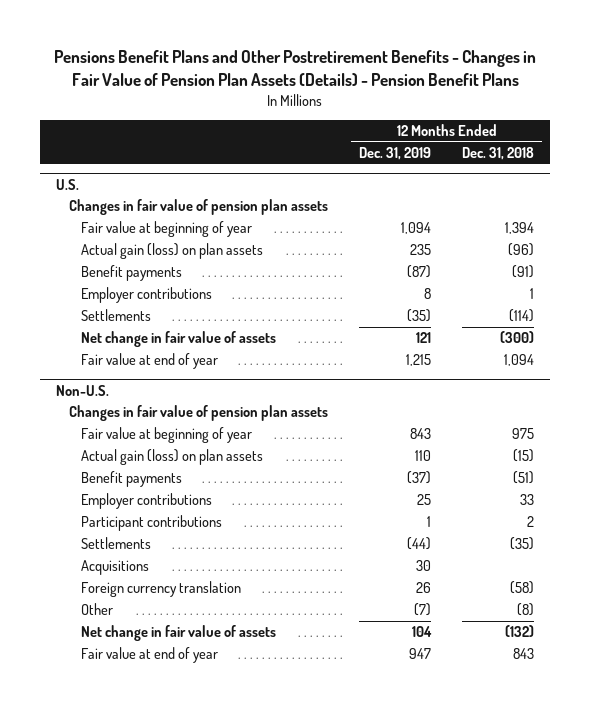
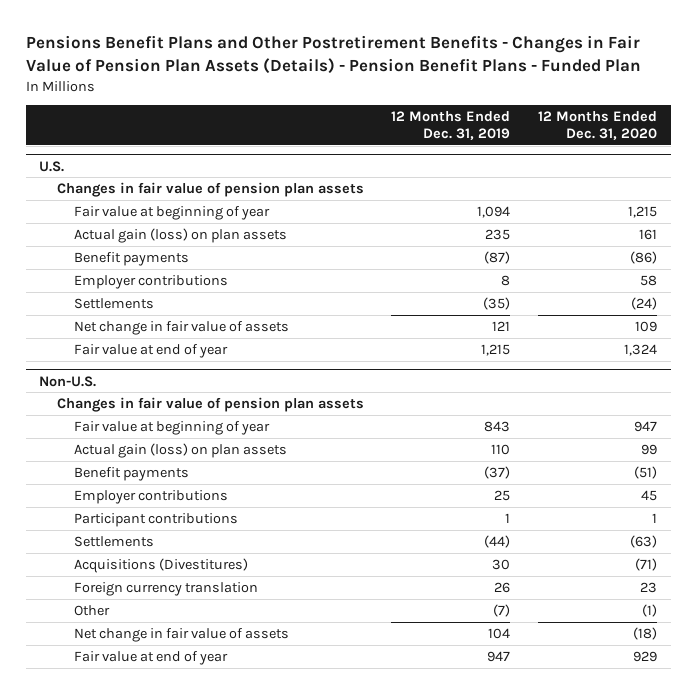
- Pensions Benefit Plans and Other Postretirement Benefits - Changes in Fair Value of Pension Plan Assets (Details) - Pension Benefit Plans
+ Pensions Benefit Plans and Other Postretirement Benefits - Changes in Fair Value of Pension Plan Assets (Details) - Pension Benefit Plans - Funded Plan
- | 12 Months Ended Dec. 31, 2019 | 12 Months Ended Dec. 31, 2018
+ | 12 Months Ended Dec. 31, 2019 | 12 Months Ended Dec. 31, 2020
@ Non-U.S.
- Acquisitions | 30 |
+ Acquisitions (Divestitures) | 30 | (71)

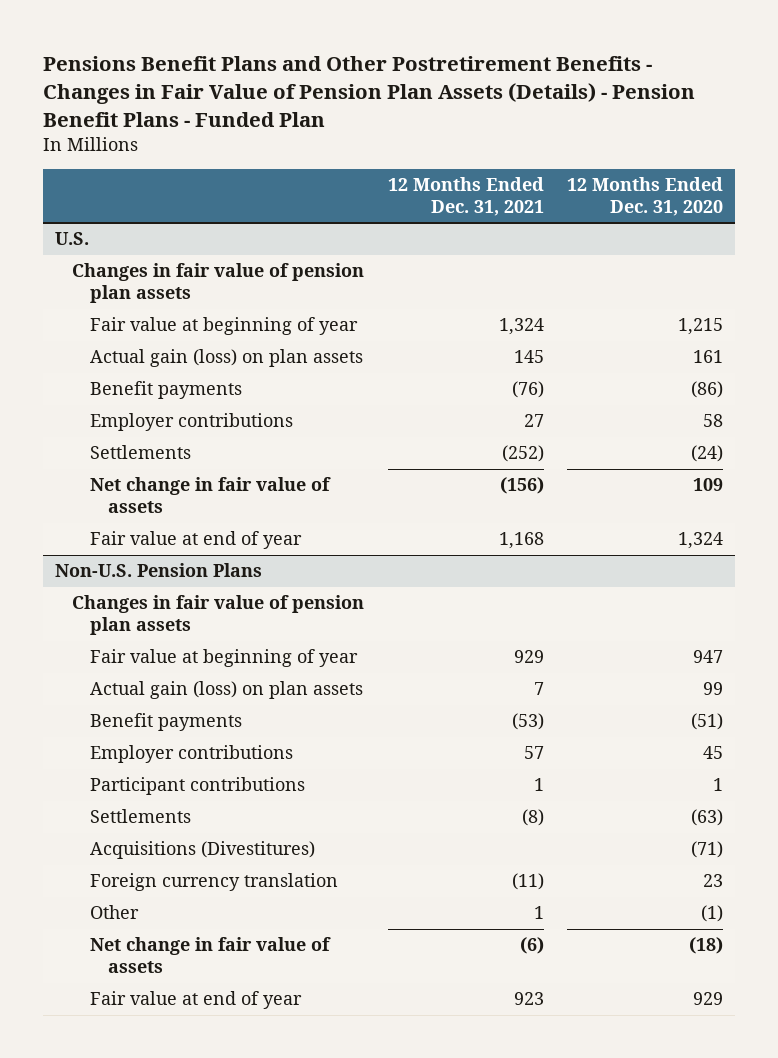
- | 12 Months Ended Dec. 31, 2019 | 12 Months Ended Dec. 31, 2020
+ | 12 Months Ended Dec. 31, 2021 | 12 Months Ended Dec. 31, 2020
- Non-U.S.
+ Non-U.S. Pension Plans

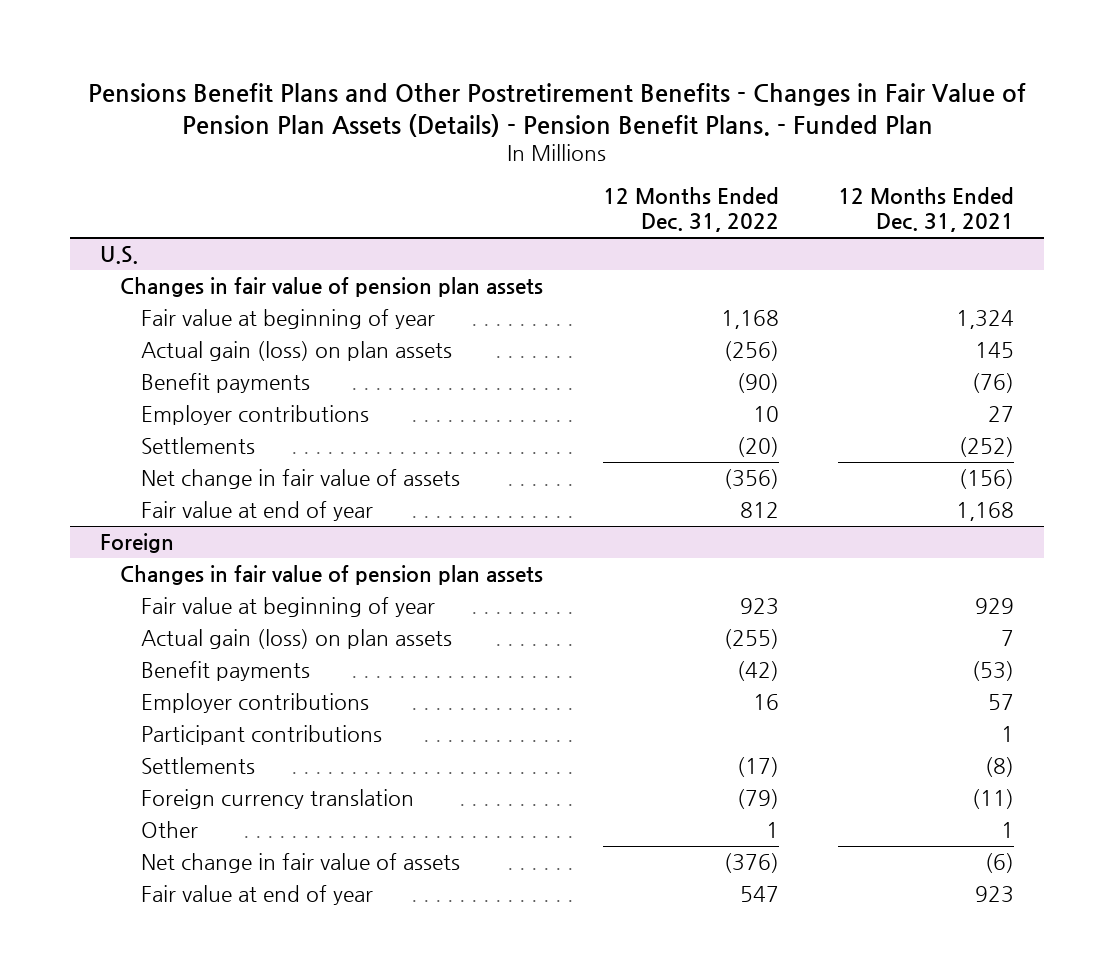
- Pensions Benefit Plans and Other Postretirement Benefits - Changes in Fair Value of Pension Plan Assets (Details) - Pension Benefit Plans - Funded Plan
+ Pensions Benefit Plans and Other Postretirement Benefits - Changes in Fair Value of Pension Plan Assets (Details) - Pension Benefit Plans. - Funded Plan
- | 12 Months Ended Dec. 31, 2021 | 12 Months Ended Dec. 31, 2020
+ | 12 Months Ended Dec. 31, 2022 | 12 Months Ended Dec. 31, 2021
- Non-U.S. Pension Plans
+ Foreign
- Acquisitions (Divestitures) | | (71)

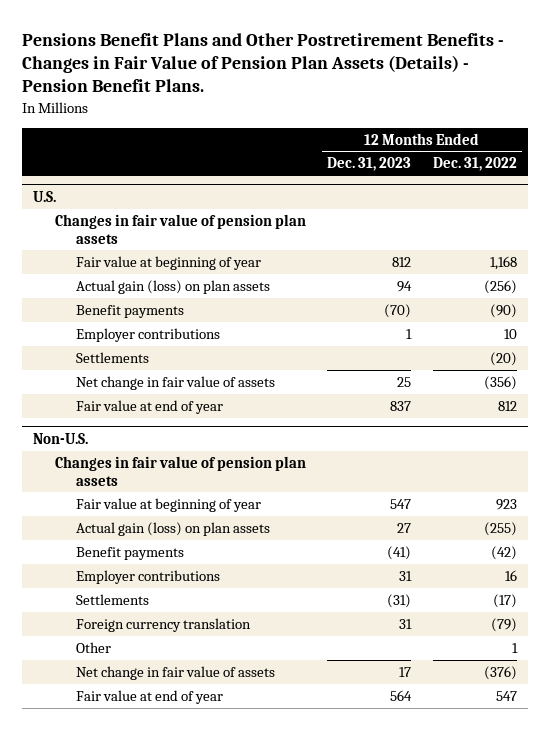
- Pensions Benefit Plans and Other Postretirement Benefits - Changes in Fair Value of Pension Plan Assets (Details) - Pension Benefit Plans. - Funded Plan
+ Pensions Benefit Plans and Other Postretirement Benefits - Changes in Fair Value of Pension Plan Assets (Details) - Pension Benefit Plans.
- | 12 Months Ended Dec. 31, 2022 | 12 Months Ended Dec. 31, 2021
+ | 12 Months Ended Dec. 31, 2023 | 12 Months Ended Dec. 31, 2022
- Foreign
+ Non-U.S.
- Participant contributions | | 1

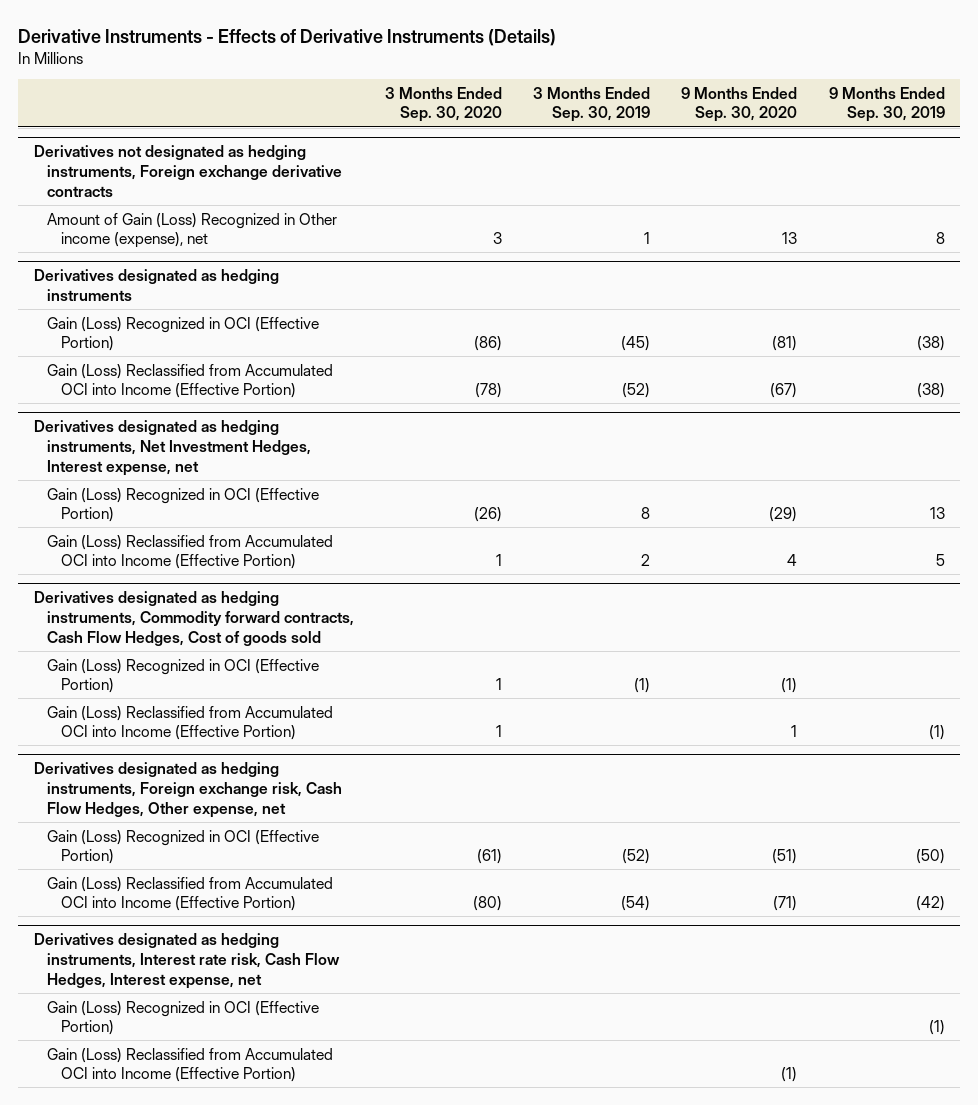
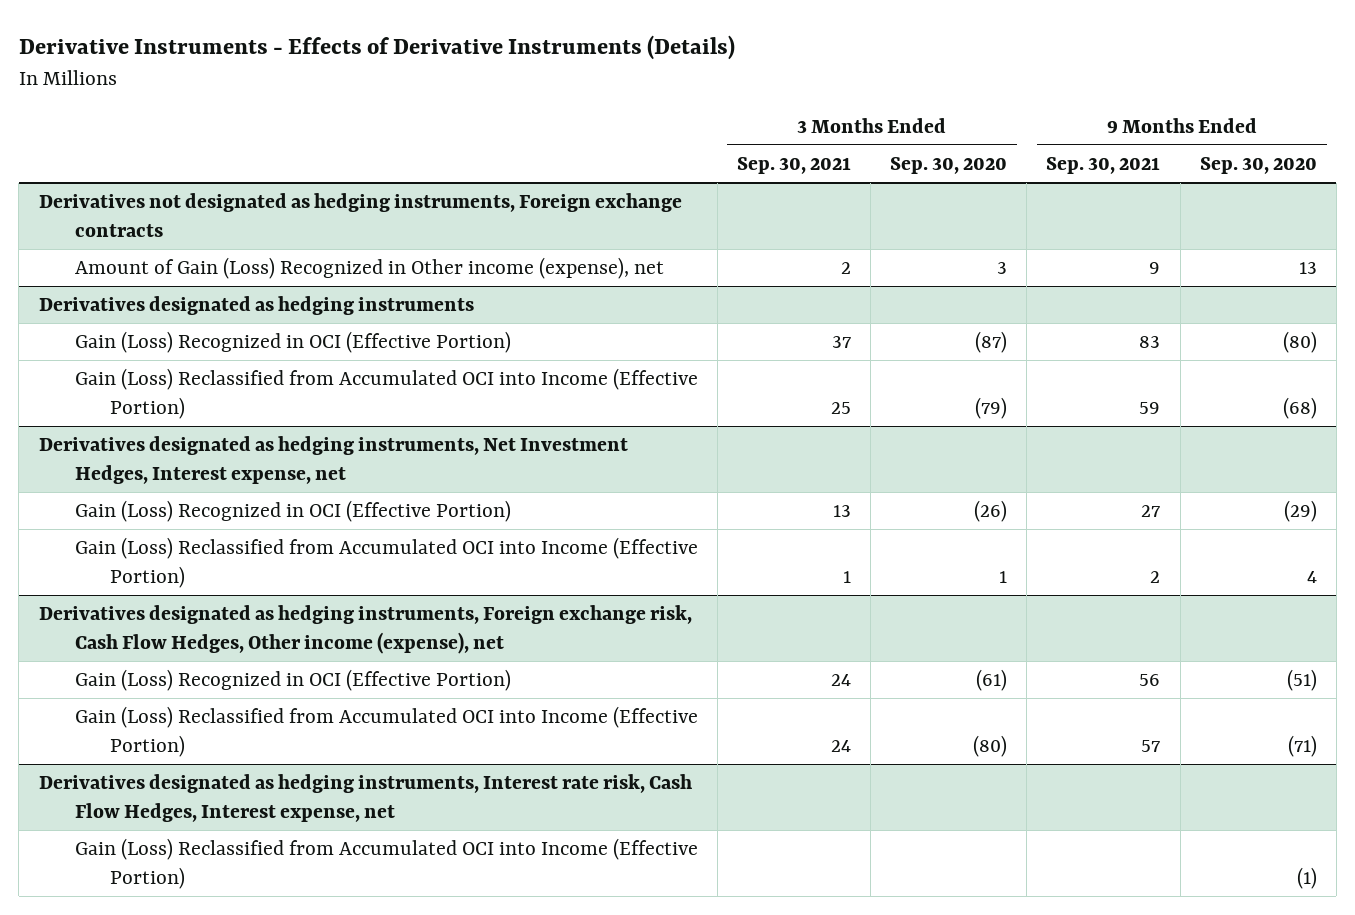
- | 3 Months Ended Sep. 30, 2020 | 3 Months Ended Sep. 30, 2019 | 9 Months Ended Sep. 30, 2020 | 9 Months Ended Sep. 30, 2019
+ | 3 Months Ended Sep. 30, 2021 | 3 Months Ended Sep. 30, 2020 | 9 Months Ended Sep. 30, 2021 | 9 Months Ended Sep. 30, 2020
- Derivatives not designated as hedging instruments, Foreign exchange derivative contracts
+ Derivatives not designated as hedging instruments, Foreign exchange contracts
@ Derivatives designated as hedging instruments
- Gain (Loss) Recognized in OCI (Effective Portion) | (86) | (45) | (81) | (38)
- Gain (Loss) Reclassified from Accumulated OCI into Income (Effective Portion) | (78) | (52) | (67) | (38)
+ Gain (Loss) Recognized in OCI (Effective Portion) | 37 | (87) | 83 | (80)
+ Gain (Loss) Reclassified from Accumulated OCI into Income (Effective Portion) | 25 | (79) | 59 | (68)
- Derivatives designated as hedging instruments, Commodity forward contracts, Cash Flow Hedges, Cost of goods sold
- Gain (Loss) Recognized in OCI (Effective Portion) | 1 | (1) | (1) |
- Gain (Loss) Reclassified from Accumulated OCI into Income (Effective Portion) | 1 | | 1 | (1)
- Derivatives designated as hedging instruments, Foreign exchange risk, Cash Flow Hedges, Other expense, net
+ Derivatives designated as hedging instruments, Foreign exchange risk, Cash Flow Hedges, Other income (expense), net
@ Derivatives designated as hedging instruments, Interest rate risk, Cash Flow Hedges, Interest expense, net
- Gain (Loss) Recognized in OCI (Effective Portion) | | | | (1)

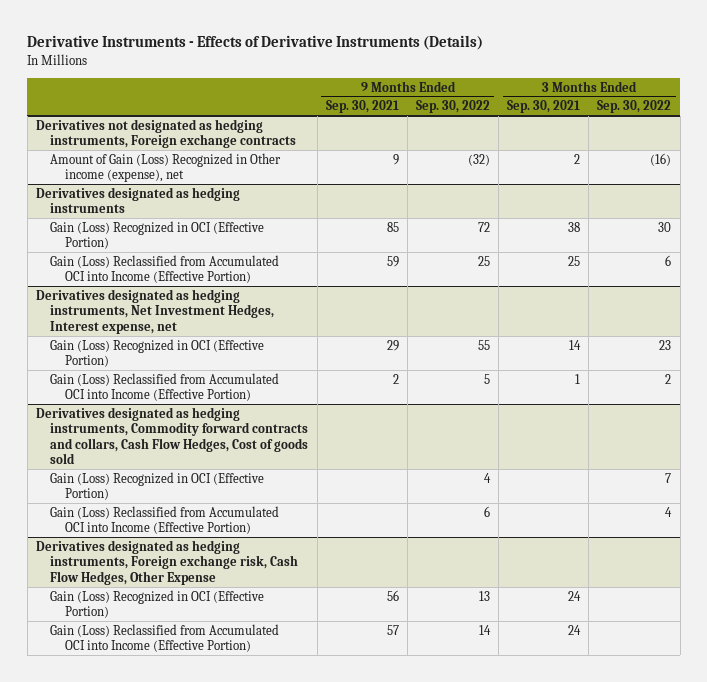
- | 3 Months Ended Sep. 30, 2021 | 3 Months Ended Sep. 30, 2020 | 9 Months Ended Sep. 30, 2021 | 9 Months Ended Sep. 30, 2020
+ | 9 Months Ended Sep. 30, 2021 | 9 Months Ended Sep. 30, 2022 | 3 Months Ended Sep. 30, 2021 | 3 Months Ended Sep. 30, 2022
@ Derivatives designated as hedging instruments
- Gain (Loss) Recognized in OCI (Effective Portion) | 37 | (87) | 83 | (80)
+ Gain (Loss) Recognized in OCI (Effective Portion) | 85 | 72 | 38 | 30
@ Derivatives designated as hedging instruments, Net Investment Hedges, Interest expense, net
- Gain (Loss) Recognized in OCI (Effective Portion) | 13 | (26) | 27 | (29)
+ Gain (Loss) Recognized in OCI (Effective Portion) | 29 | 55 | 14 | 23
- Derivatives designated as hedging instruments, Foreign exchange risk, Cash Flow Hedges, Other income (expense), net
+ Derivatives designated as hedging instruments, Commodity forward contracts and collars, Cash Flow Hedges, Cost of goods sold
+ Gain (Loss) Recognized in OCI (Effective Portion) | | 4 | | 7
+ Gain (Loss) Reclassified from Accumulated OCI into Income (Effective Portion) | | 6 | | 4
+ Derivatives designated as hedging instruments, Foreign exchange risk, Cash Flow Hedges, Other Expense
- Derivatives designated as hedging instruments, Interest rate risk, Cash Flow Hedges, Interest expense, net
- Gain (Loss) Reclassified from Accumulated OCI into Income (Effective Portion) | | | | (1)

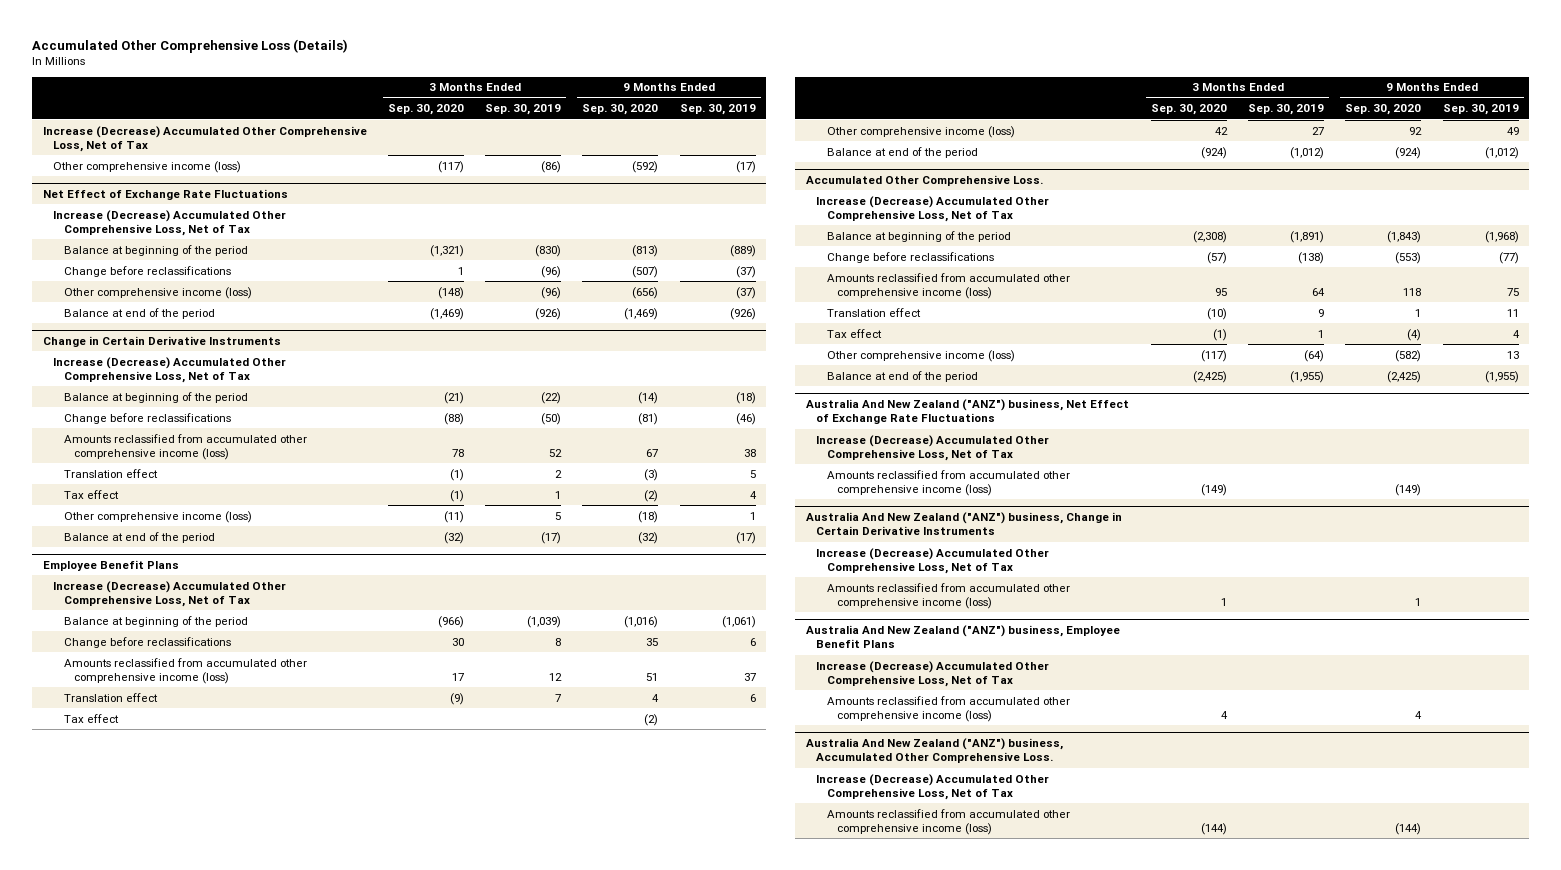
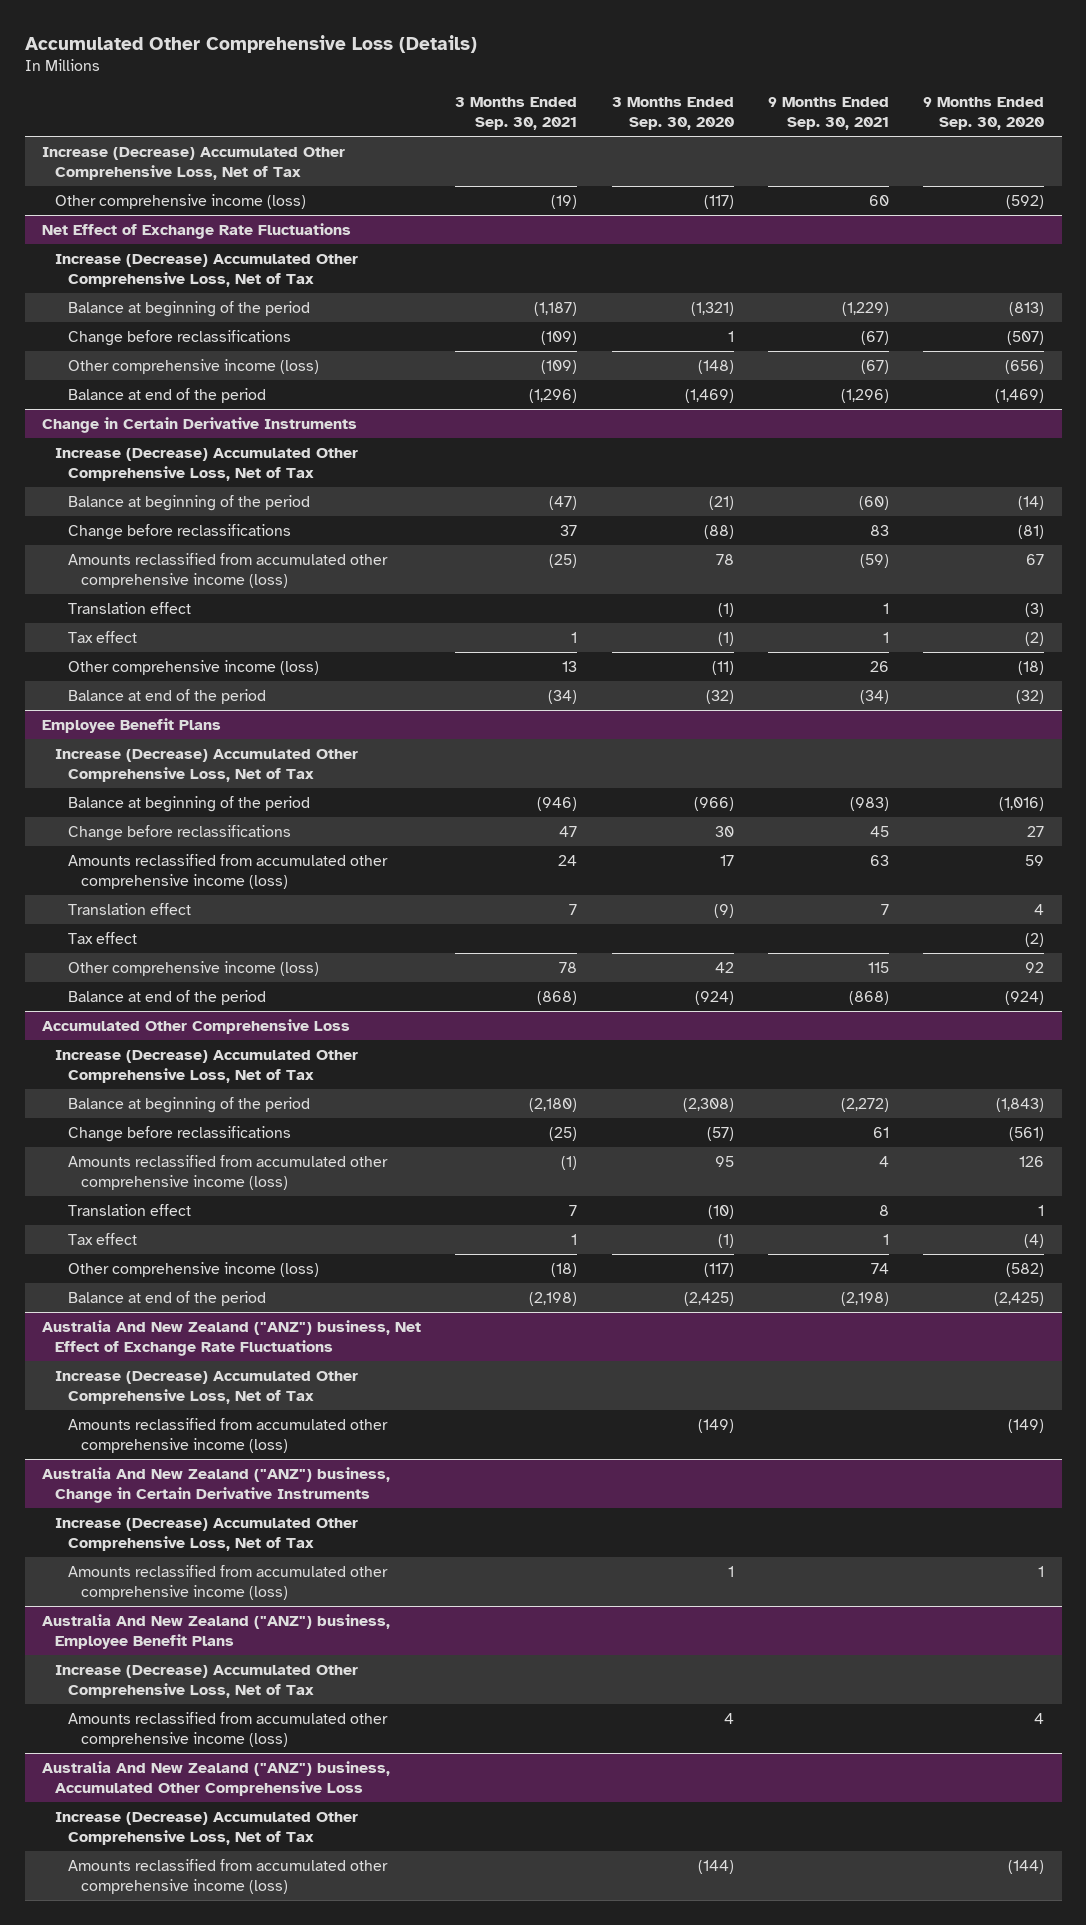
- | 3 Months Ended Sep. 30, 2020 | 3 Months Ended Sep. 30, 2019 | 9 Months Ended Sep. 30, 2020 | 9 Months Ended Sep. 30, 2019
+ | 3 Months Ended Sep. 30, 2021 | 3 Months Ended Sep. 30, 2020 | 9 Months Ended Sep. 30, 2021 | 9 Months Ended Sep. 30, 2020
@ Employee Benefit Plans
- Change before reclassifications | 30 | 8 | 35 | 6
- Amounts reclassified from accumulated other comprehensive income (loss) | 17 | 12 | 51 | 37
+ Change before reclassifications | 47 | 30 | 45 | 27
+ Amounts reclassified from accumulated other comprehensive income (loss) | 24 | 17 | 63 | 59
- Accumulated Other Comprehensive Loss.
+ Accumulated Other Comprehensive Loss
- Change before reclassifications | (57) | (138) | (553) | (77)
- Amounts reclassified from accumulated other comprehensive income (loss) | 95 | 64 | 118 | 75
+ Change before reclassifications | (25) | (57) | 61 | (561)
+ Amounts reclassified from accumulated other comprehensive income (loss) | (1) | 95 | 4 | 126
- Australia And New Zealand ("ANZ") business, Accumulated Other Comprehensive Loss.
+ Australia And New Zealand ("ANZ") business, Accumulated Other Comprehensive Loss

